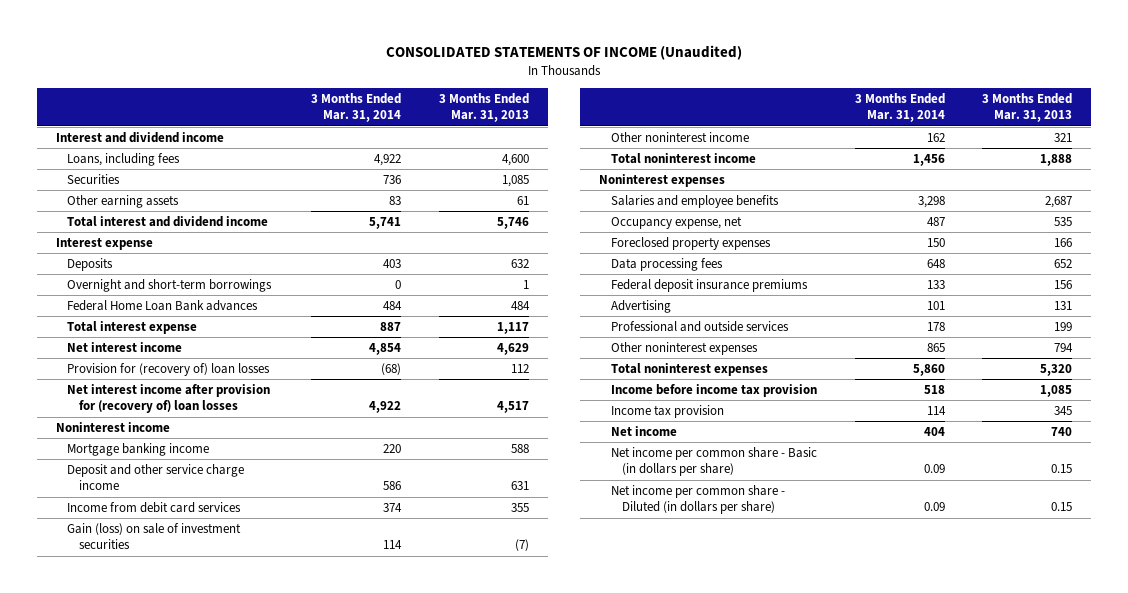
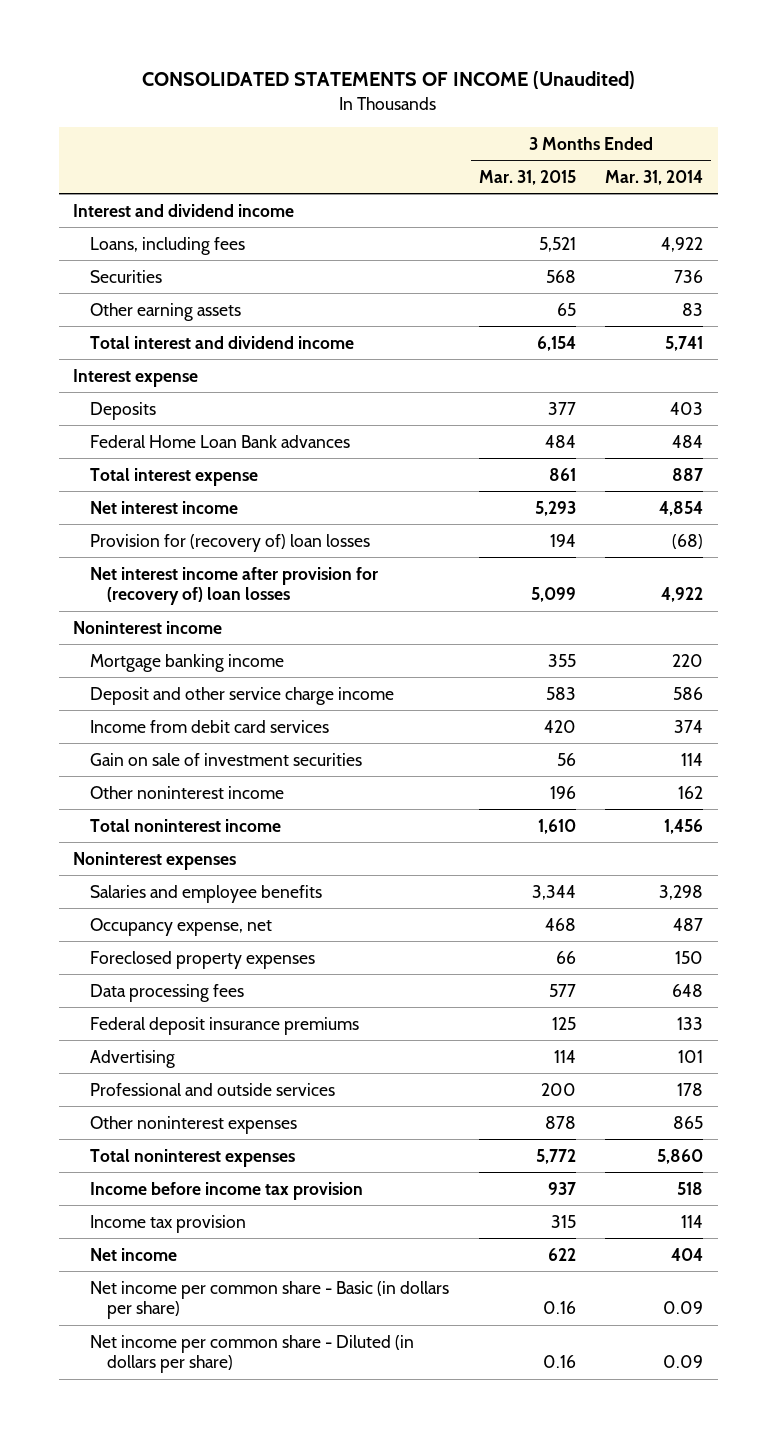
- | 3 Months Ended Mar. 31, 2014 | 3 Months Ended Mar. 31, 2013
+ | 3 Months Ended Mar. 31, 2015 | 3 Months Ended Mar. 31, 2014
- Overnight and short-term borrowings | 0 | 1
- Gain (loss) on sale of investment securities | 114 | (7)
+ Gain on sale of investment securities | 56 | 114

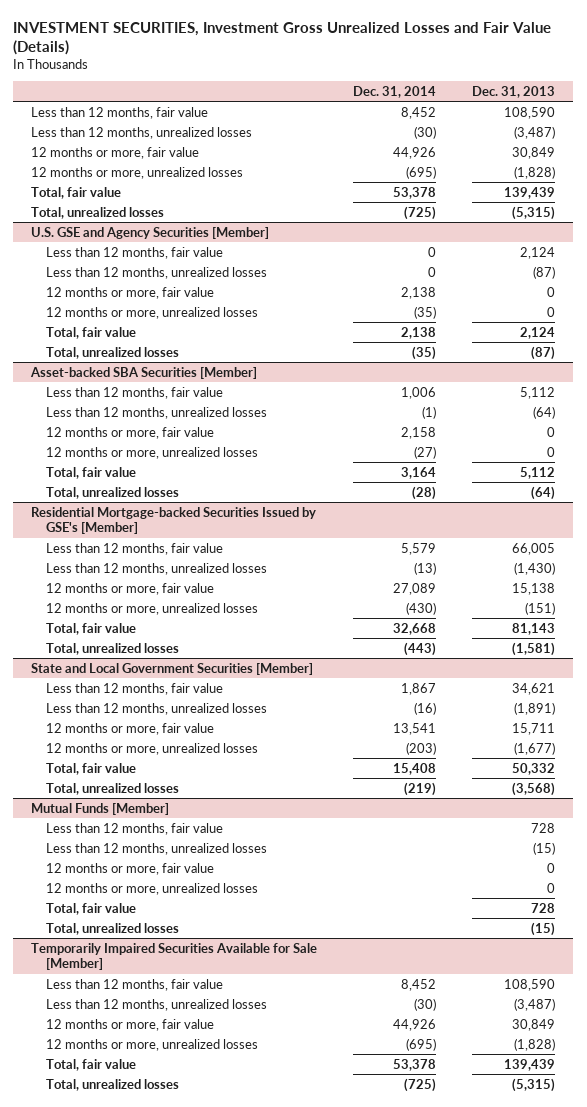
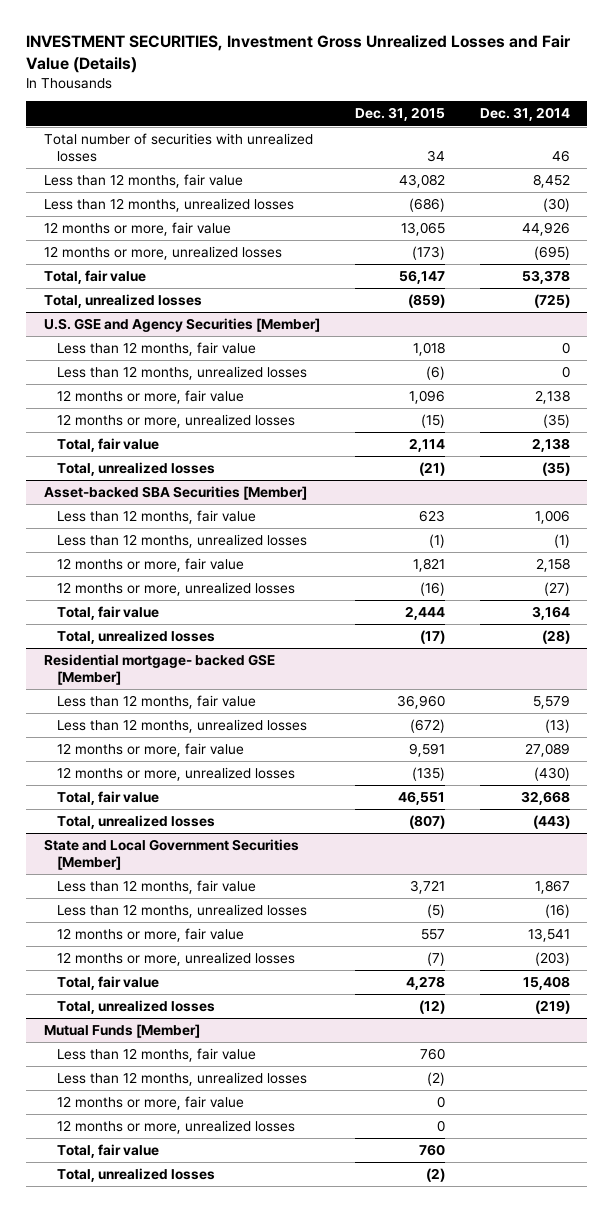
- | Dec. 31, 2014 | Dec. 31, 2013
+ | Dec. 31, 2015 | Dec. 31, 2014
+ Total number of securities with unrealized losses | 34 | 46
- Residential Mortgage-backed Securities Issued by GSE's [Member]
+ Residential mortgage- backed GSE [Member]
- Temporarily Impaired Securities Available for Sale [Member]
- Less than 12 months, fair value | 8,452 | 108,590
- Less than 12 months, unrealized losses | (30) | (3,487)
- 12 months or more, fair value | 44,926 | 30,849
- 12 months or more, unrealized losses | (695) | (1,828)
- Total, fair value | 53,378 | 139,439
- Total, unrealized losses | (725) | (5,315)

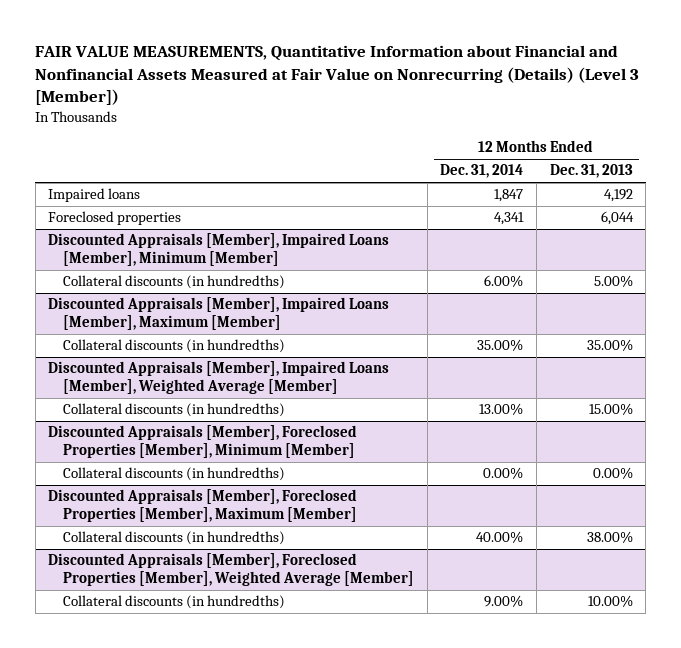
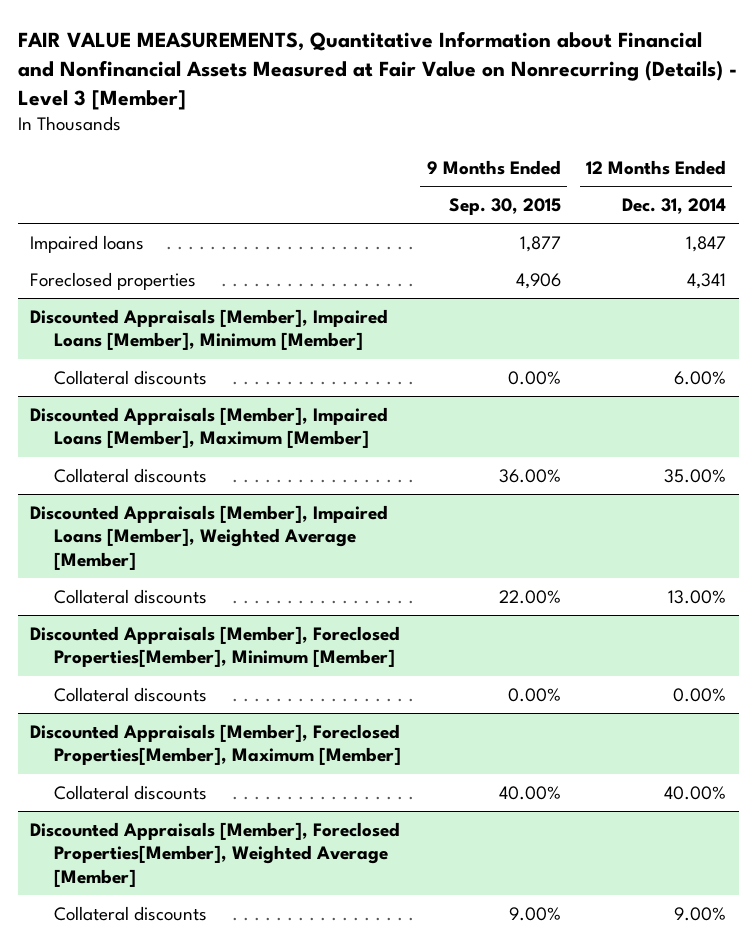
- FAIR VALUE MEASUREMENTS, Quantitative Information about Financial and Nonfinancial Assets Measured at Fair Value on Nonrecurring (Details) (Level 3 [Member])
+ FAIR VALUE MEASUREMENTS, Quantitative Information about Financial and Nonfinancial Assets Measured at Fair Value on Nonrecurring (Details) - Level 3 [Member]
- | 12 Months Ended Dec. 31, 2014 | 12 Months Ended Dec. 31, 2013
+ | 9 Months Ended Sep. 30, 2015 | 12 Months Ended Dec. 31, 2014
@ Discounted Appraisals [Member], Impaired Loans [Member], Minimum [Member]
- Collateral discounts (in hundredths) | 6.00% | 5.00%
+ Collateral discounts | 0.00% | 6.00%
@ Discounted Appraisals [Member], Impaired Loans [Member], Maximum [Member]
- Collateral discounts (in hundredths) | 35.00% | 35.00%
+ Collateral discounts | 36.00% | 35.00%
@ Discounted Appraisals [Member], Impaired Loans [Member], Weighted Average [Member]
- Collateral discounts (in hundredths) | 13.00% | 15.00%
- Discounted Appraisals [Member], Foreclosed Properties [Member], Minimum [Member]
- Collateral discounts (in hundredths) | 0.00% | 0.00%
- Discounted Appraisals [Member], Foreclosed Properties [Member], Maximum [Member]
- Collateral discounts (in hundredths) | 40.00% | 38.00%
- Discounted Appraisals [Member], Foreclosed Properties [Member], Weighted Average [Member]
- Collateral discounts (in hundredths) | 9.00% | 10.00%
@ Discounted Appraisals [Member], Impaired Loans [Member], Weighted Average [Member]
+ Collateral discounts | 22.00% | 13.00%
+ Discounted Appraisals [Member], Foreclosed Properties[Member], Minimum [Member]
+ Collateral discounts | 0.00% | 0.00%
+ Discounted Appraisals [Member], Foreclosed Properties[Member], Maximum [Member]
+ Collateral discounts | 40.00% | 40.00%
+ Discounted Appraisals [Member], Foreclosed Properties[Member], Weighted Average [Member]
+ Collateral discounts | 9.00% | 9.00%

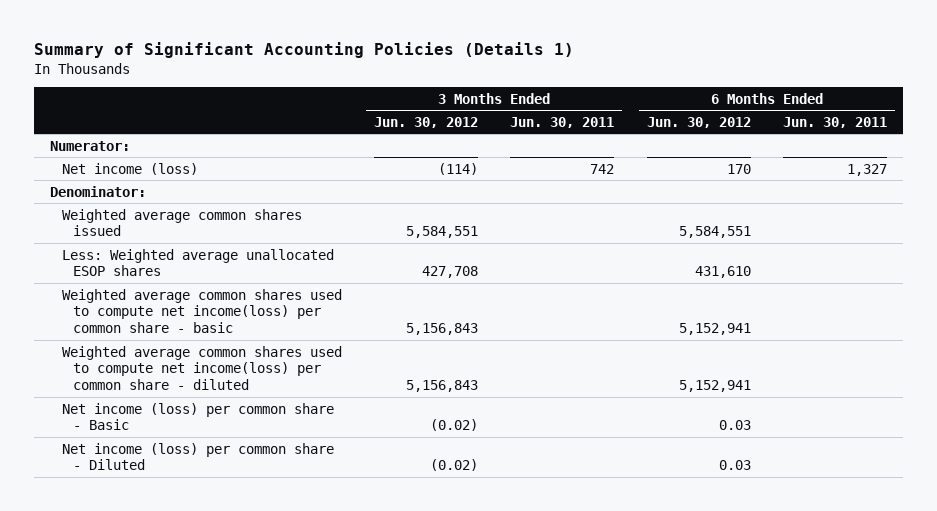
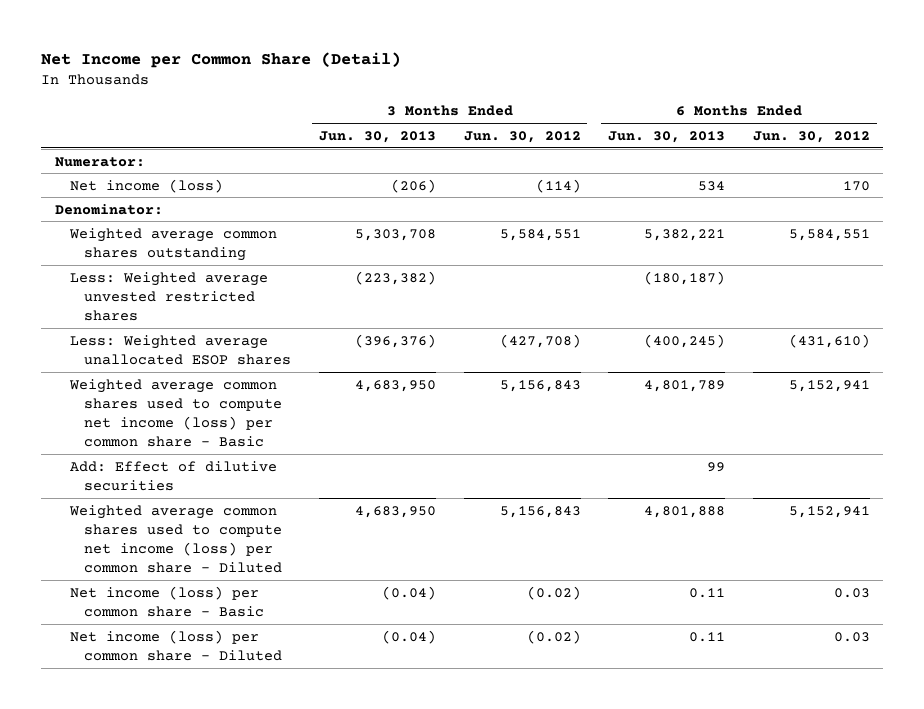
- Summary of Significant Accounting Policies (Details 1)
+ Net Income per Common Share (Detail)
- | 3 Months Ended Jun. 30, 2012 | 3 Months Ended Jun. 30, 2011 | 6 Months Ended Jun. 30, 2012 | 6 Months Ended Jun. 30, 2011
+ | 3 Months Ended Jun. 30, 2013 | 3 Months Ended Jun. 30, 2012 | 6 Months Ended Jun. 30, 2013 | 6 Months Ended Jun. 30, 2012
- Weighted average common shares issued | 5,584,551 | | 5,584,551 |
- Less: Weighted average unallocated ESOP shares | 427,708 | | 431,610 |
- Weighted average common shares used to compute net income(loss) per common share - basic | 5,156,843 | | 5,152,941 |
- Weighted average common shares used to compute net income(loss) per common share - diluted | 5,156,843 | | 5,152,941 |
+ Weighted average common shares outstanding | 5,303,708 | 5,584,551 | 5,382,221 | 5,584,551
+ Less: Weighted average unvested restricted shares | (223,382) | | (180,187) |
+ Less: Weighted average unallocated ESOP shares | (396,376) | (427,708) | (400,245) | (431,610)
+ Weighted average common shares used to compute net income (loss) per common share - Basic | 4,683,950 | 5,156,843 | 4,801,789 | 5,152,941
+ Add: Effect of dilutive securities | | | 99 |
+ Weighted average common shares used to compute net income (loss) per common share - Diluted | 4,683,950 | 5,156,843 | 4,801,888 | 5,152,941

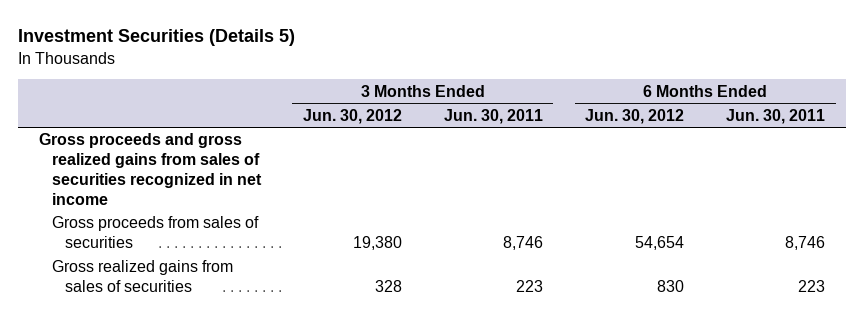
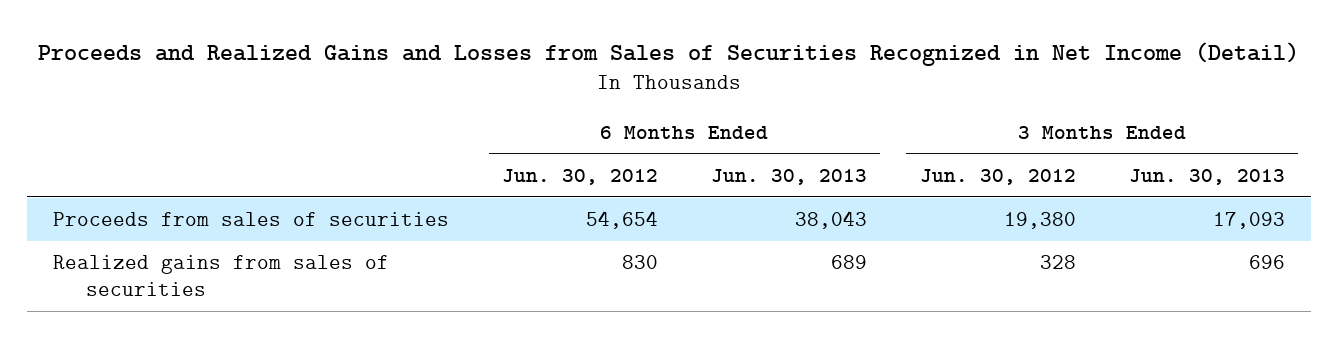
- Investment Securities (Details 5)
+ Proceeds and Realized Gains and Losses from Sales of Securities Recognized in Net Income (Detail)
- | 3 Months Ended Jun. 30, 2012 | 3 Months Ended Jun. 30, 2011 | 6 Months Ended Jun. 30, 2012 | 6 Months Ended Jun. 30, 2011
+ | 6 Months Ended Jun. 30, 2012 | 6 Months Ended Jun. 30, 2013 | 3 Months Ended Jun. 30, 2012 | 3 Months Ended Jun. 30, 2013
- Gross proceeds and gross realized gains from sales of securities recognized in net income
- Gross proceeds from sales of securities | 19,380 | 8,746 | 54,654 | 8,746
- Gross realized gains from sales of securities | 328 | 223 | 830 | 223
+ Proceeds from sales of securities | 54,654 | 38,043 | 19,380 | 17,093
+ Realized gains from sales of securities | 830 | 689 | 328 | 696

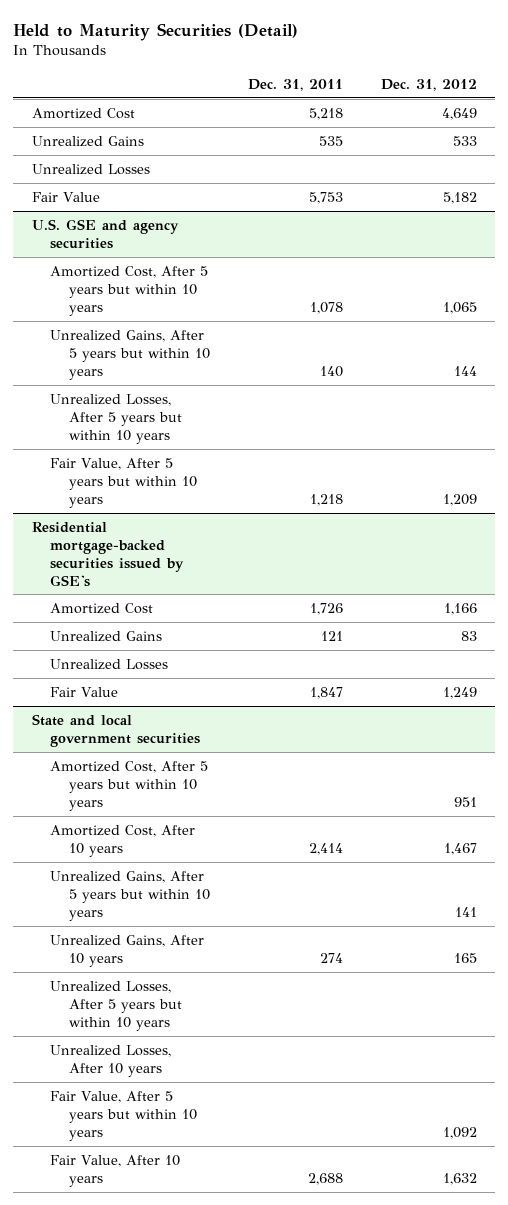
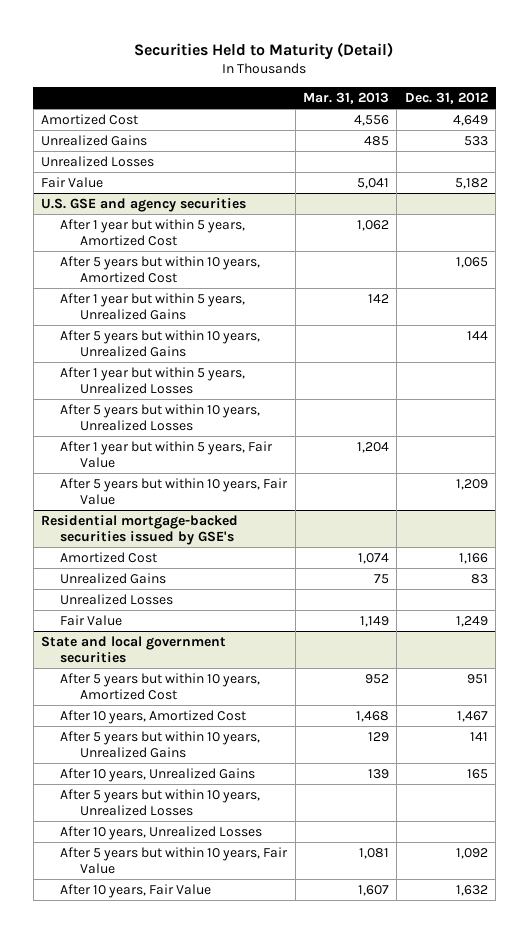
- Held to Maturity Securities (Detail)
+ Securities Held to Maturity (Detail)
- | Dec. 31, 2011 | Dec. 31, 2012
+ | Mar. 31, 2013 | Dec. 31, 2012
@ U.S. GSE and agency securities
- Amortized Cost, After 5 years but within 10 years | 1,078 | 1,065
- Unrealized Gains, After 5 years but within 10 years | 140 | 144
- Unrealized Losses, After 5 years but within 10 years
- Fair Value, After 5 years but within 10 years | 1,218 | 1,209
+ After 1 year but within 5 years, Amortized Cost | 1,062 |
+ After 5 years but within 10 years, Amortized Cost | | 1,065
+ After 1 year but within 5 years, Unrealized Gains | 142 |
+ After 5 years but within 10 years, Unrealized Gains | | 144
+ After 1 year but within 5 years, Unrealized Losses
+ After 5 years but within 10 years, Unrealized Losses
+ After 1 year but within 5 years, Fair Value | 1,204 |
+ After 5 years but within 10 years, Fair Value | | 1,209
@ State and local government securities
- Amortized Cost, After 5 years but within 10 years | | 951
- Amortized Cost, After 10 years | 2,414 | 1,467
- Unrealized Gains, After 5 years but within 10 years | | 141
- Unrealized Gains, After 10 years | 274 | 165
- Unrealized Losses, After 5 years but within 10 years
- Unrealized Losses, After 10 years
- Fair Value, After 5 years but within 10 years | | 1,092
- Fair Value, After 10 years | 2,688 | 1,632
+ After 5 years but within 10 years, Amortized Cost | 952 | 951
+ After 10 years, Amortized Cost | 1,468 | 1,467
+ After 5 years but within 10 years, Unrealized Gains | 129 | 141
+ After 10 years, Unrealized Gains | 139 | 165
+ After 5 years but within 10 years, Unrealized Losses
+ After 10 years, Unrealized Losses
+ After 5 years but within 10 years, Fair Value | 1,081 | 1,092
+ After 10 years, Fair Value | 1,607 | 1,632

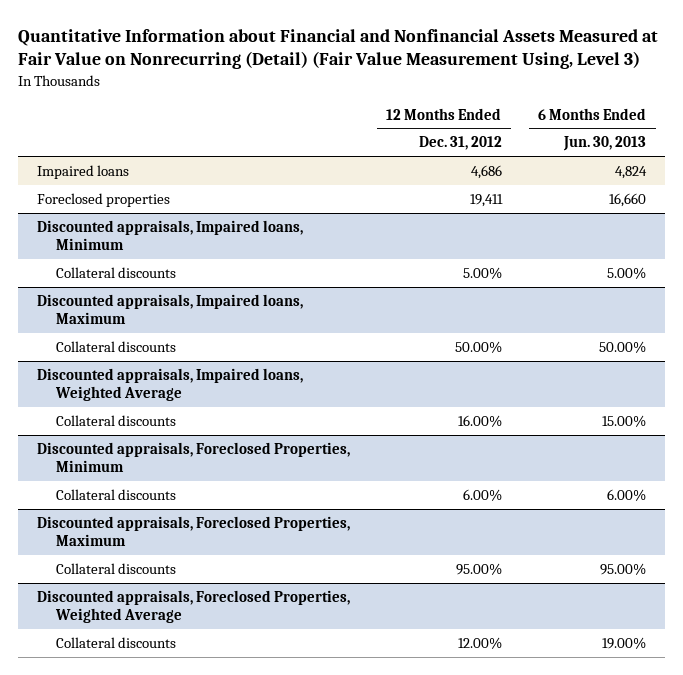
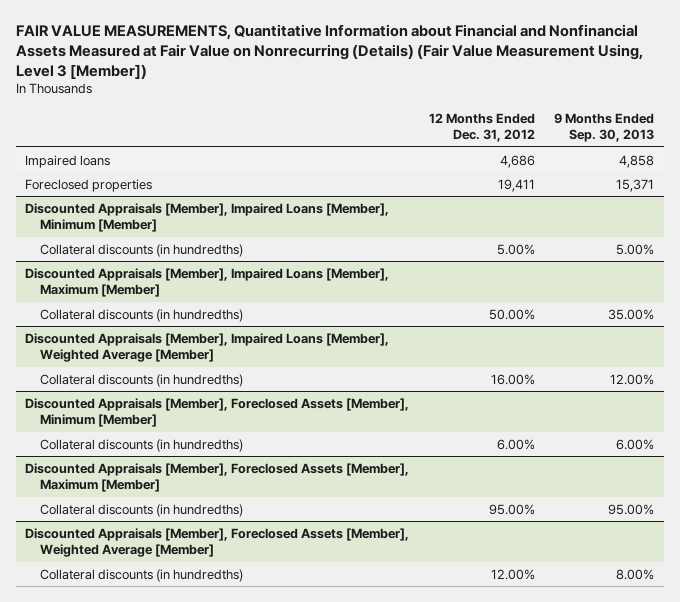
- Quantitative Information about Financial and Nonfinancial Assets Measured at Fair Value on Nonrecurring (Detail) (Fair Value Measurement Using, Level 3)
+ FAIR VALUE MEASUREMENTS, Quantitative Information about Financial and Nonfinancial Assets Measured at Fair Value on Nonrecurring (Details) (Fair Value Measurement Using, Level 3 [Member])
- | 12 Months Ended Dec. 31, 2012 | 6 Months Ended Jun. 30, 2013
+ | 12 Months Ended Dec. 31, 2012 | 9 Months Ended Sep. 30, 2013
- Discounted appraisals, Impaired loans, Minimum
- Collateral discounts | 5.00% | 5.00%
- Discounted appraisals, Impaired loans, Maximum
- Collateral discounts | 50.00% | 50.00%
- Discounted appraisals, Impaired loans, Weighted Average
- Collateral discounts | 16.00% | 15.00%
- Discounted appraisals, Foreclosed Properties, Minimum
- Collateral discounts | 6.00% | 6.00%
- Discounted appraisals, Foreclosed Properties, Maximum
- Collateral discounts | 95.00% | 95.00%
- Discounted appraisals, Foreclosed Properties, Weighted Average
- Collateral discounts | 12.00% | 19.00%
+ Discounted Appraisals [Member], Impaired Loans [Member], Minimum [Member]
+ Collateral discounts (in hundredths) | 5.00% | 5.00%
+ Discounted Appraisals [Member], Impaired Loans [Member], Maximum [Member]
+ Collateral discounts (in hundredths) | 50.00% | 35.00%
+ Discounted Appraisals [Member], Impaired Loans [Member], Weighted Average [Member]
+ Collateral discounts (in hundredths) | 16.00% | 12.00%
+ Discounted Appraisals [Member], Foreclosed Assets [Member], Minimum [Member]
+ Collateral discounts (in hundredths) | 6.00% | 6.00%
+ Discounted Appraisals [Member], Foreclosed Assets [Member], Maximum [Member]
+ Collateral discounts (in hundredths) | 95.00% | 95.00%
+ Discounted Appraisals [Member], Foreclosed Assets [Member], Weighted Average [Member]
+ Collateral discounts (in hundredths) | 12.00% | 8.00%

